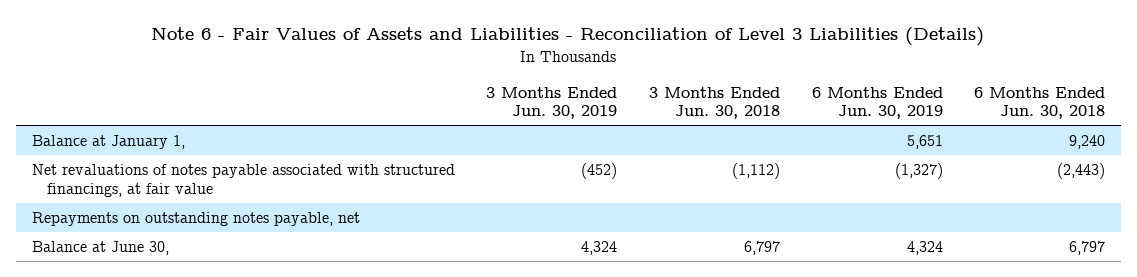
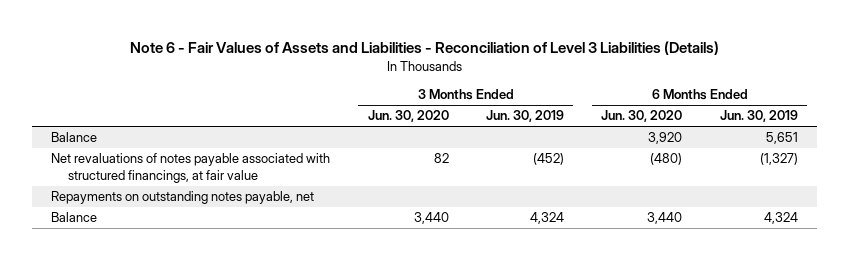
- | 3 Months Ended Jun. 30, 2019 | 3 Months Ended Jun. 30, 2018 | 6 Months Ended Jun. 30, 2019 | 6 Months Ended Jun. 30, 2018
+ | 3 Months Ended Jun. 30, 2020 | 3 Months Ended Jun. 30, 2019 | 6 Months Ended Jun. 30, 2020 | 6 Months Ended Jun. 30, 2019
- Balance at January 1, | | | 5,651 | 9,240
+ Balance | | | 3,920 | 5,651
- Balance at June 30, | 4,324 | 6,797 | 4,324 | 6,797
+ Balance | 3,440 | 4,324 | 3,440 | 4,324

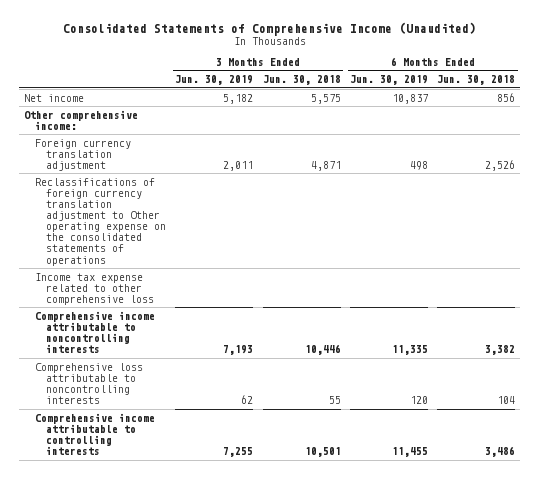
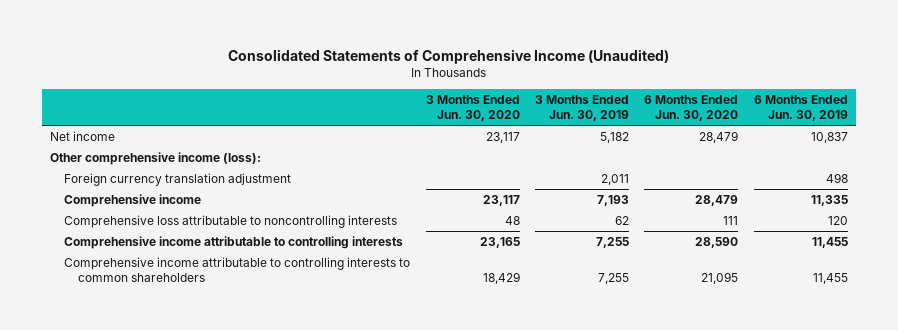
- | 3 Months Ended Jun. 30, 2019 | 3 Months Ended Jun. 30, 2018 | 6 Months Ended Jun. 30, 2019 | 6 Months Ended Jun. 30, 2018
+ | 3 Months Ended Jun. 30, 2020 | 3 Months Ended Jun. 30, 2019 | 6 Months Ended Jun. 30, 2020 | 6 Months Ended Jun. 30, 2019
- Other comprehensive income:
+ Other comprehensive income (loss):
- Reclassifications of foreign currency translation adjustment to Other operating expense on the consolidated statements of operations
- Income tax expense related to other comprehensive loss
- Comprehensive income attributable to noncontrolling interests | 7,193 | 10,446 | 11,335 | 3,382
+ Comprehensive income | 23,117 | 7,193 | 28,479 | 11,335
+ Comprehensive income attributable to controlling interests to common shareholders | 18,429 | 7,255 | 21,095 | 11,455

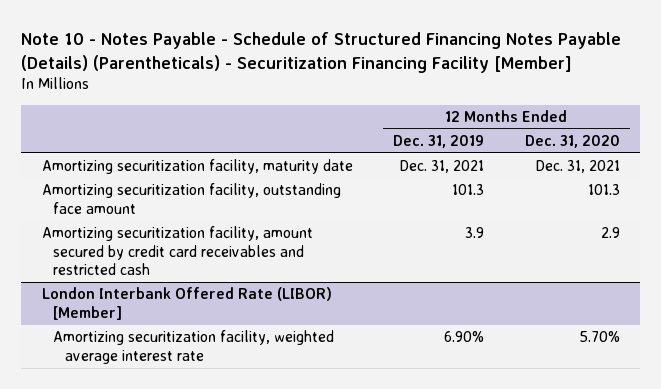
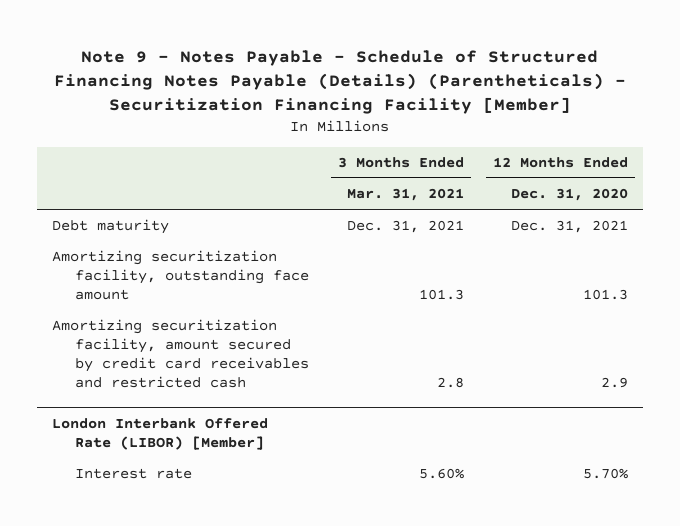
- Note 10 - Notes Payable - Schedule of Structured Financing Notes Payable (Details) (Parentheticals) - Securitization Financing Facility [Member]
+ Note 9 - Notes Payable - Schedule of Structured Financing Notes Payable (Details) (Parentheticals) - Securitization Financing Facility [Member]
- | 12 Months Ended Dec. 31, 2019 | 12 Months Ended Dec. 31, 2020
+ | 3 Months Ended Mar. 31, 2021 | 12 Months Ended Dec. 31, 2020
- Amortizing securitization facility, maturity date | Dec. 31, 2021 | Dec. 31, 2021
+ Debt maturity | Dec. 31, 2021 | Dec. 31, 2021
@ London Interbank Offered Rate (LIBOR) [Member]
- Amortizing securitization facility, weighted average interest rate | 6.90% | 5.70%
+ Interest rate | 5.60% | 5.70%

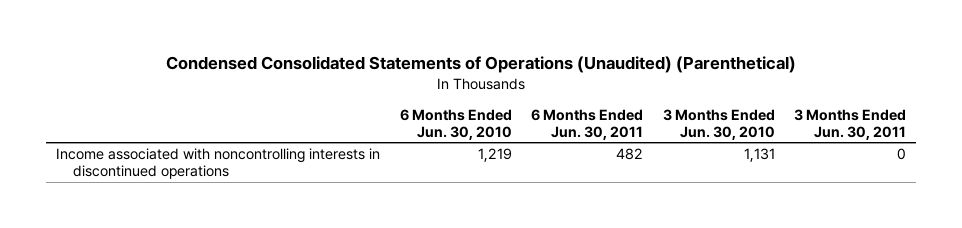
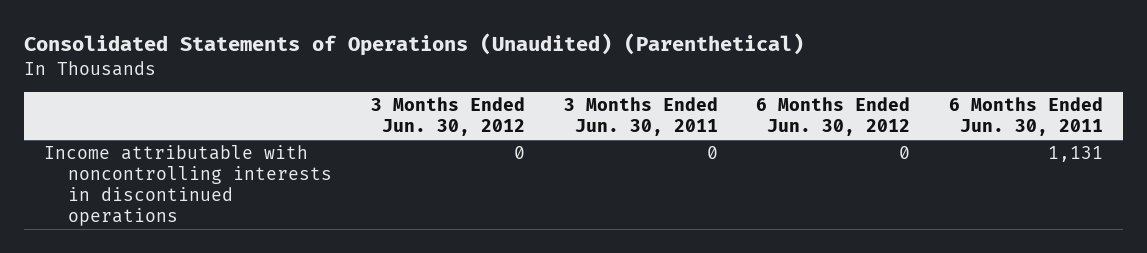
- Condensed Consolidated Statements of Operations (Unaudited) (Parenthetical)
+ Consolidated Statements of Operations (Unaudited) (Parenthetical)
- | 6 Months Ended Jun. 30, 2010 | 6 Months Ended Jun. 30, 2011 | 3 Months Ended Jun. 30, 2010 | 3 Months Ended Jun. 30, 2011
+ | 3 Months Ended Jun. 30, 2012 | 3 Months Ended Jun. 30, 2011 | 6 Months Ended Jun. 30, 2012 | 6 Months Ended Jun. 30, 2011
- Income associated with noncontrolling interests in discontinued operations | 1,219 | 482 | 1,131 | 0
+ Income attributable with noncontrolling interests in discontinued operations | 0 | 0 | 0 | 1,131

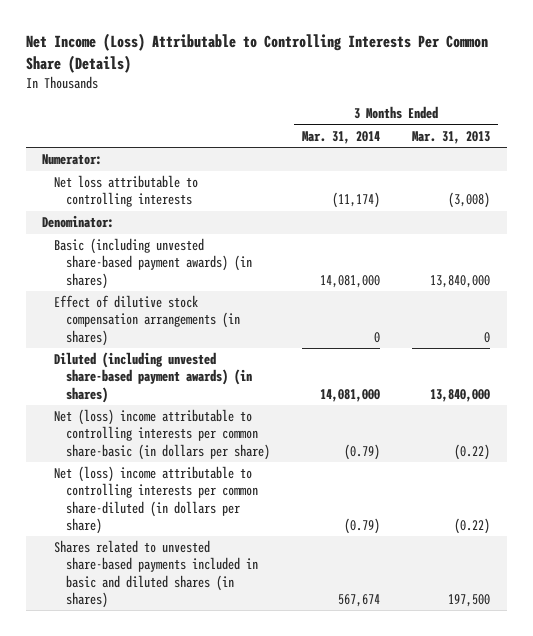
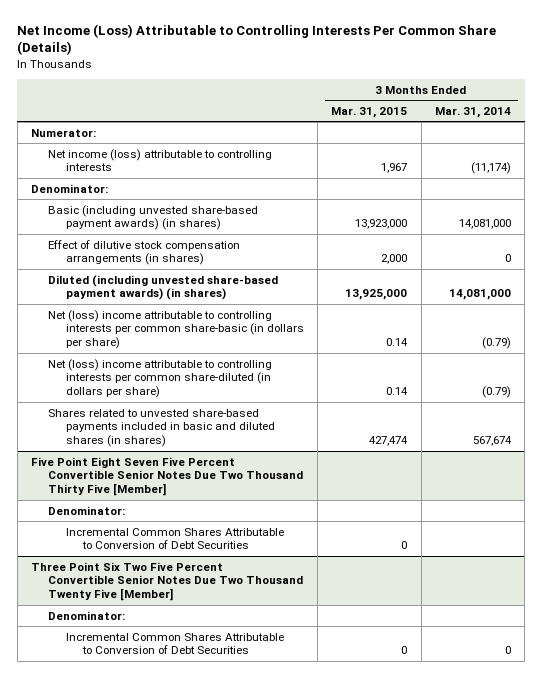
- | 3 Months Ended Mar. 31, 2014 | 3 Months Ended Mar. 31, 2013
+ | 3 Months Ended Mar. 31, 2015 | 3 Months Ended Mar. 31, 2014
- Net loss attributable to controlling interests | (11,174) | (3,008)
+ Net income (loss) attributable to controlling interests | 1,967 | (11,174)
+ Five Point Eight Seven Five Percent Convertible Senior Notes Due Two Thousand Thirty Five [Member]
+ Denominator:
+ Incremental Common Shares Attributable to Conversion of Debt Securities | 0 |
+ Three Point Six Two Five Percent Convertible Senior Notes Due Two Thousand Twenty Five [Member]
+ Denominator:
+ Incremental Common Shares Attributable to Conversion of Debt Securities | 0 | 0

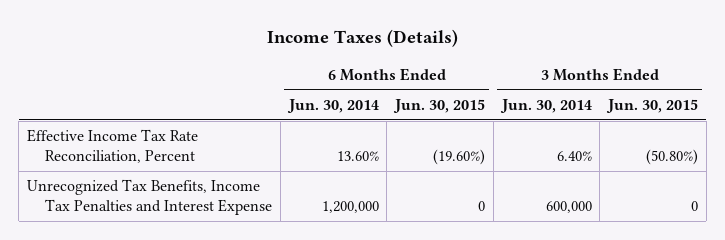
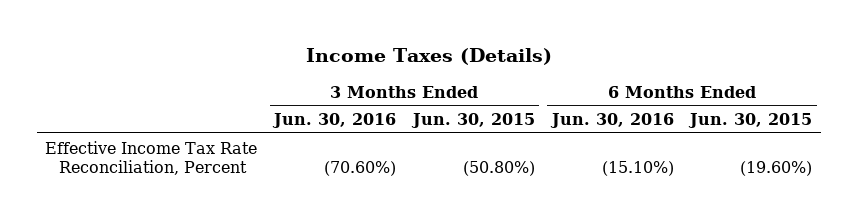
- | 6 Months Ended Jun. 30, 2014 | 6 Months Ended Jun. 30, 2015 | 3 Months Ended Jun. 30, 2014 | 3 Months Ended Jun. 30, 2015
+ | 3 Months Ended Jun. 30, 2016 | 3 Months Ended Jun. 30, 2015 | 6 Months Ended Jun. 30, 2016 | 6 Months Ended Jun. 30, 2015
- Unrecognized Tax Benefits, Income Tax Penalties and Interest Expense | 1,200,000 | 0 | 600,000 | 0

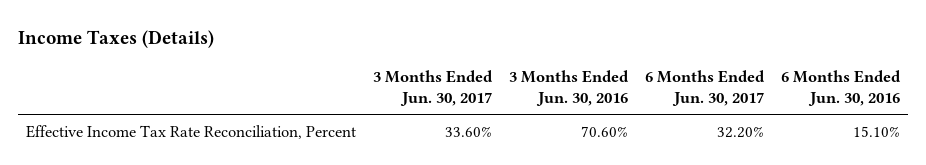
- | 3 Months Ended Jun. 30, 2016 | 3 Months Ended Jun. 30, 2015 | 6 Months Ended Jun. 30, 2016 | 6 Months Ended Jun. 30, 2015
+ | 3 Months Ended Jun. 30, 2017 | 3 Months Ended Jun. 30, 2016 | 6 Months Ended Jun. 30, 2017 | 6 Months Ended Jun. 30, 2016
- Effective Income Tax Rate Reconciliation, Percent | (70.60%) | (50.80%) | (15.10%) | (19.60%)
+ Effective Income Tax Rate Reconciliation, Percent | 33.60% | 70.60% | 32.20% | 15.10%

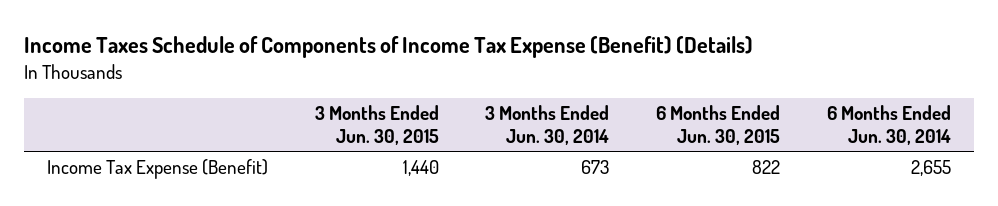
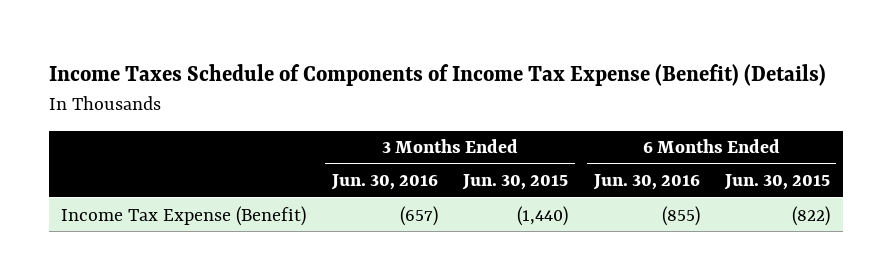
- | 3 Months Ended Jun. 30, 2015 | 3 Months Ended Jun. 30, 2014 | 6 Months Ended Jun. 30, 2015 | 6 Months Ended Jun. 30, 2014
+ | 3 Months Ended Jun. 30, 2016 | 3 Months Ended Jun. 30, 2015 | 6 Months Ended Jun. 30, 2016 | 6 Months Ended Jun. 30, 2015
- Income Tax Expense (Benefit) | 1,440 | 673 | 822 | 2,655
+ Income Tax Expense (Benefit) | (657) | (1,440) | (855) | (822)

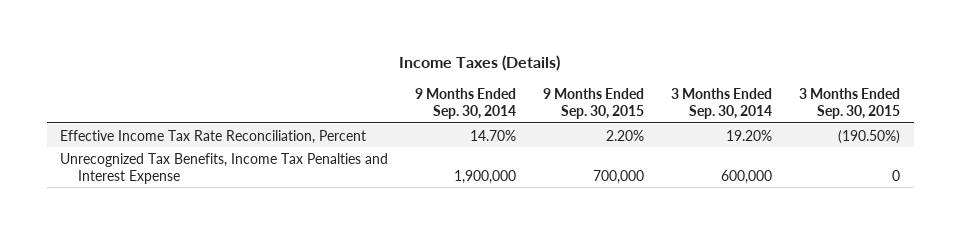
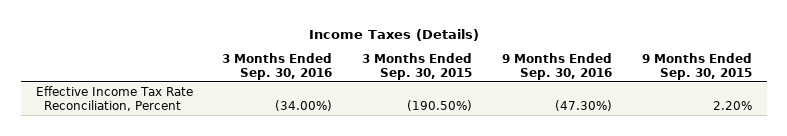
- | 9 Months Ended Sep. 30, 2014 | 9 Months Ended Sep. 30, 2015 | 3 Months Ended Sep. 30, 2014 | 3 Months Ended Sep. 30, 2015
+ | 3 Months Ended Sep. 30, 2016 | 3 Months Ended Sep. 30, 2015 | 9 Months Ended Sep. 30, 2016 | 9 Months Ended Sep. 30, 2015
- Unrecognized Tax Benefits, Income Tax Penalties and Interest Expense | 1,900,000 | 700,000 | 600,000 | 0

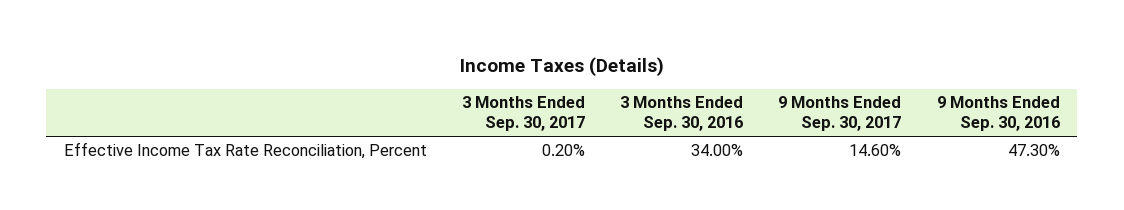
- | 3 Months Ended Sep. 30, 2016 | 3 Months Ended Sep. 30, 2015 | 9 Months Ended Sep. 30, 2016 | 9 Months Ended Sep. 30, 2015
+ | 3 Months Ended Sep. 30, 2017 | 3 Months Ended Sep. 30, 2016 | 9 Months Ended Sep. 30, 2017 | 9 Months Ended Sep. 30, 2016
- Effective Income Tax Rate Reconciliation, Percent | (34.00%) | (190.50%) | (47.30%) | 2.20%
+ Effective Income Tax Rate Reconciliation, Percent | 0.20% | 34.00% | 14.60% | 47.30%

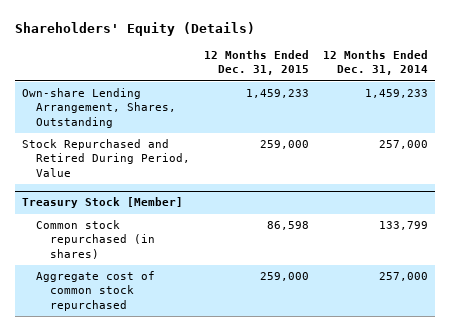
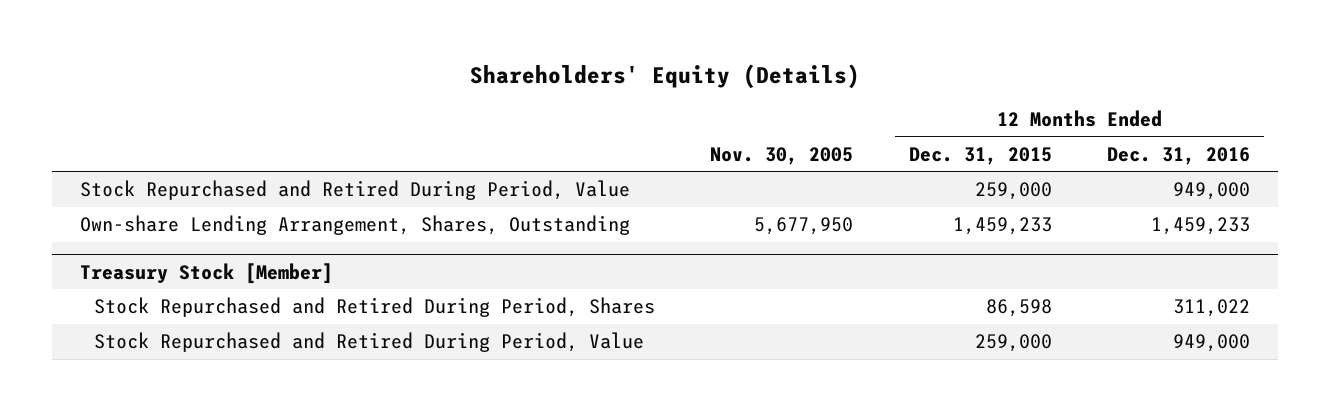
- | 12 Months Ended Dec. 31, 2015 | 12 Months Ended Dec. 31, 2014
+ | Nov. 30, 2005 | 12 Months Ended Dec. 31, 2015 | 12 Months Ended Dec. 31, 2016
moved down: Own-share Lending Arrangement, Shares, Outstanding | 5,677,950 | 1,459,233 | 1,459,233
@ Treasury Stock [Member]
- Common stock repurchased (in shares) | 86,598 | 133,799
- Aggregate cost of common stock repurchased | 259,000 | 257,000
+ Stock Repurchased and Retired During Period, Shares | | 86,598 | 311,022
+ Stock Repurchased and Retired During Period, Value | | 259,000 | 949,000

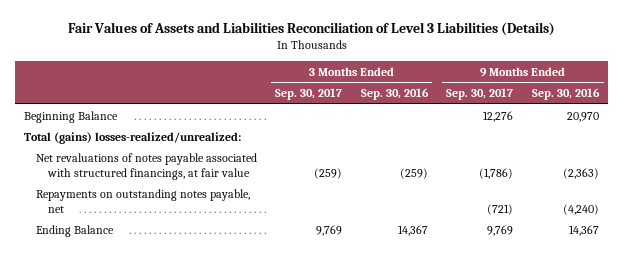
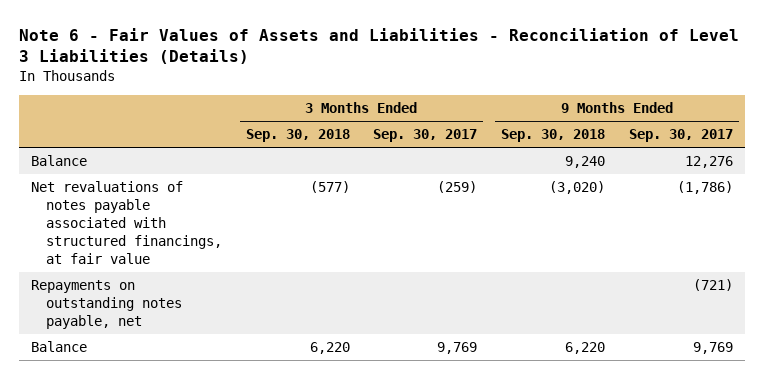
- Fair Values of Assets and Liabilities Reconciliation of Level 3 Liabilities (Details)
+ Note 6 - Fair Values of Assets and Liabilities - Reconciliation of Level 3 Liabilities (Details)
- | 3 Months Ended Sep. 30, 2017 | 3 Months Ended Sep. 30, 2016 | 9 Months Ended Sep. 30, 2017 | 9 Months Ended Sep. 30, 2016
+ | 3 Months Ended Sep. 30, 2018 | 3 Months Ended Sep. 30, 2017 | 9 Months Ended Sep. 30, 2018 | 9 Months Ended Sep. 30, 2017
- Beginning Balance | | | 12,276 | 20,970
- Total (gains) losses-realized/unrealized:
+ Balance | | | 9,240 | 12,276
- Ending Balance | 9,769 | 14,367 | 9,769 | 14,367
+ Balance | 6,220 | 9,769 | 6,220 | 9,769

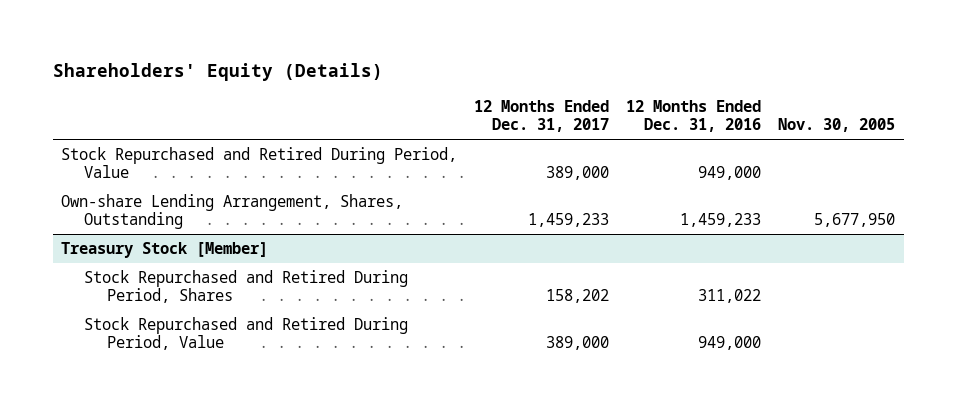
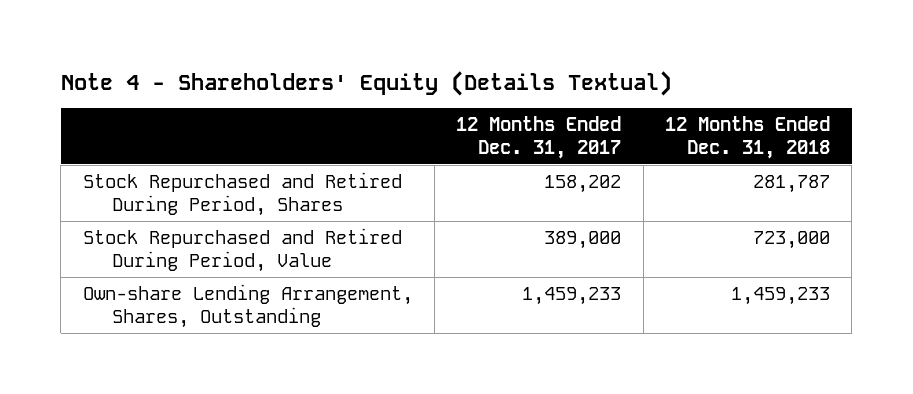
- Shareholders' Equity (Details)
+ Note 4 - Shareholders' Equity (Details Textual)
- | 12 Months Ended Dec. 31, 2017 | 12 Months Ended Dec. 31, 2016 | Nov. 30, 2005
+ | 12 Months Ended Dec. 31, 2017 | 12 Months Ended Dec. 31, 2018
- Stock Repurchased and Retired During Period, Value | 389,000 | 949,000 |
- Treasury Stock [Member]
moved down: Own-share Lending Arrangement, Shares, Outstanding | 1,459,233 | 1,459,233

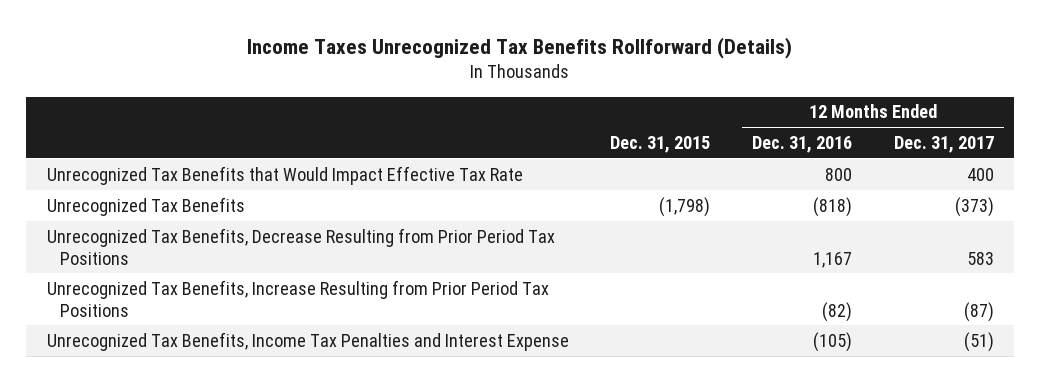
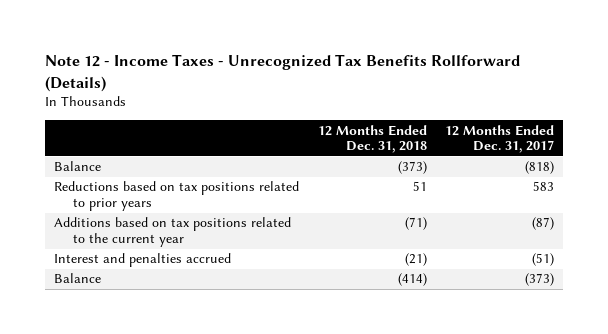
- Income Taxes Unrecognized Tax Benefits Rollforward (Details)
+ Note 12 - Income Taxes - Unrecognized Tax Benefits Rollforward (Details)
- | Dec. 31, 2015 | 12 Months Ended Dec. 31, 2016 | 12 Months Ended Dec. 31, 2017
+ | 12 Months Ended Dec. 31, 2018 | 12 Months Ended Dec. 31, 2017
- Unrecognized Tax Benefits that Would Impact Effective Tax Rate | | 800 | 400
- Unrecognized Tax Benefits | (1,798) | (818) | (373)
- Unrecognized Tax Benefits, Decrease Resulting from Prior Period Tax Positions | | 1,167 | 583
- Unrecognized Tax Benefits, Increase Resulting from Prior Period Tax Positions | | (82) | (87)
- Unrecognized Tax Benefits, Income Tax Penalties and Interest Expense | | (105) | (51)
+ Balance | (373) | (818)
+ Reductions based on tax positions related to prior years | 51 | 583
+ Additions based on tax positions related to the current year | (71) | (87)
+ Interest and penalties accrued | (21) | (51)
+ Balance | (414) | (373)

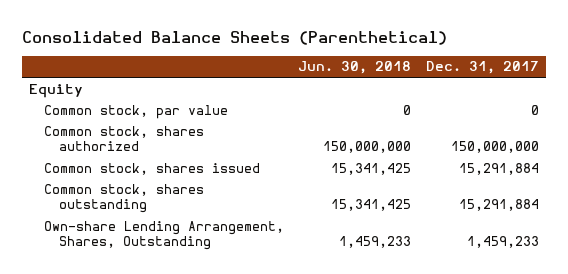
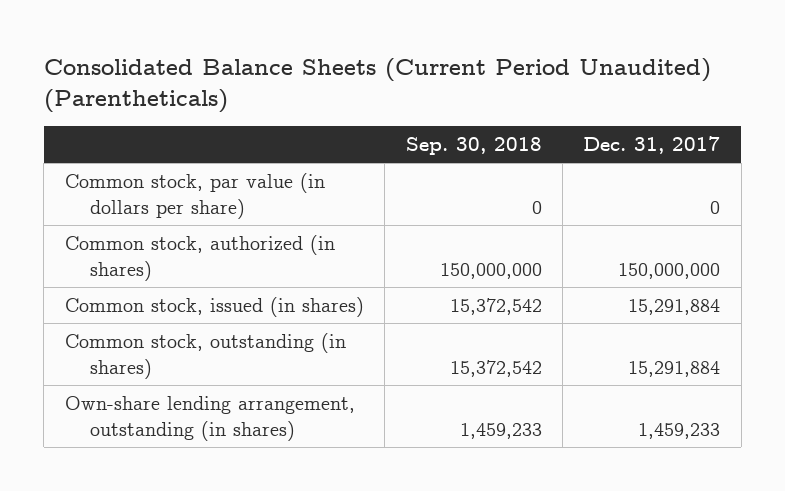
- Consolidated Balance Sheets (Parenthetical)
+ Consolidated Balance Sheets (Current Period Unaudited) (Parentheticals)
- | Jun. 30, 2018 | Dec. 31, 2017
+ | Sep. 30, 2018 | Dec. 31, 2017
- Equity
- Common stock, par value | 0 | 0
- Common stock, shares authorized | 150,000,000 | 150,000,000
- Common stock, shares issued | 15,341,425 | 15,291,884
- Common stock, shares outstanding | 15,341,425 | 15,291,884
- Own-share Lending Arrangement, Shares, Outstanding | 1,459,233 | 1,459,233
+ Common stock, par value (in dollars per share) | 0 | 0
+ Common stock, authorized (in shares) | 150,000,000 | 150,000,000
+ Common stock, issued (in shares) | 15,372,542 | 15,291,884
+ Common stock, outstanding (in shares) | 15,372,542 | 15,291,884
+ Own-share lending arrangement, outstanding (in shares) | 1,459,233 | 1,459,233

